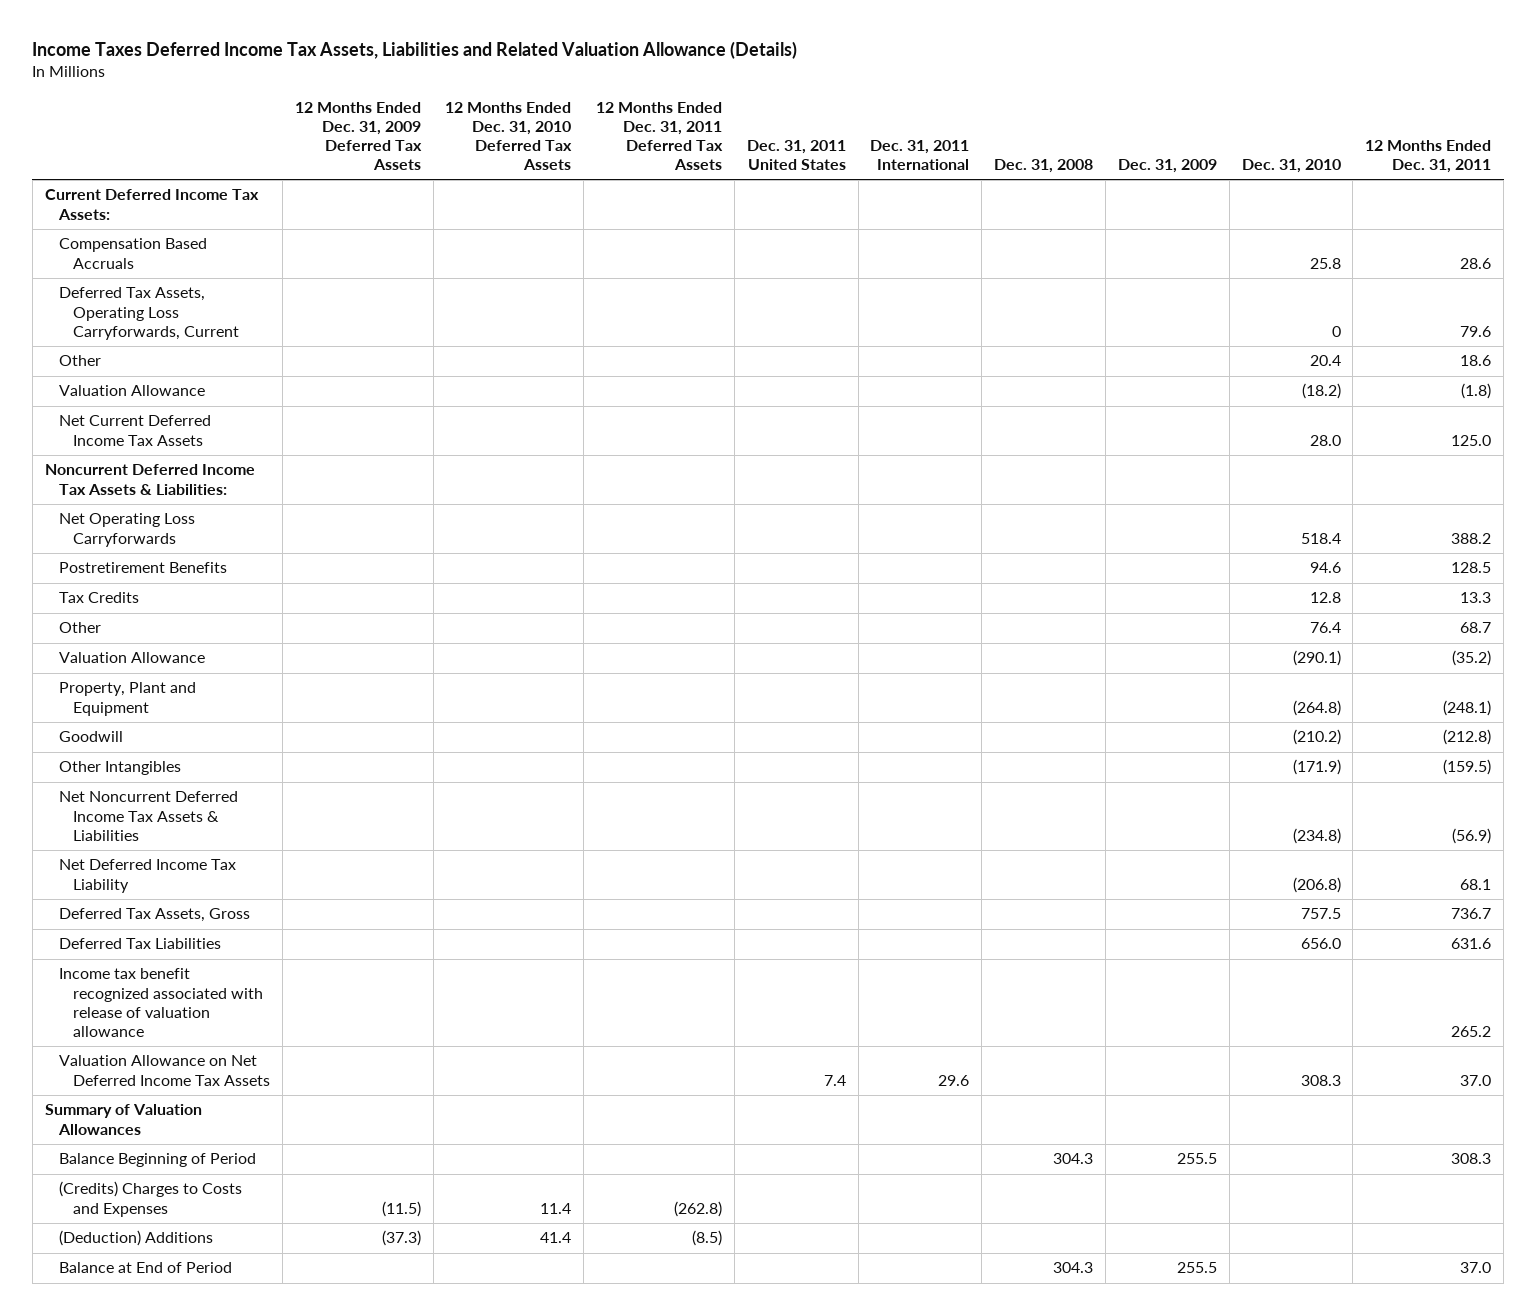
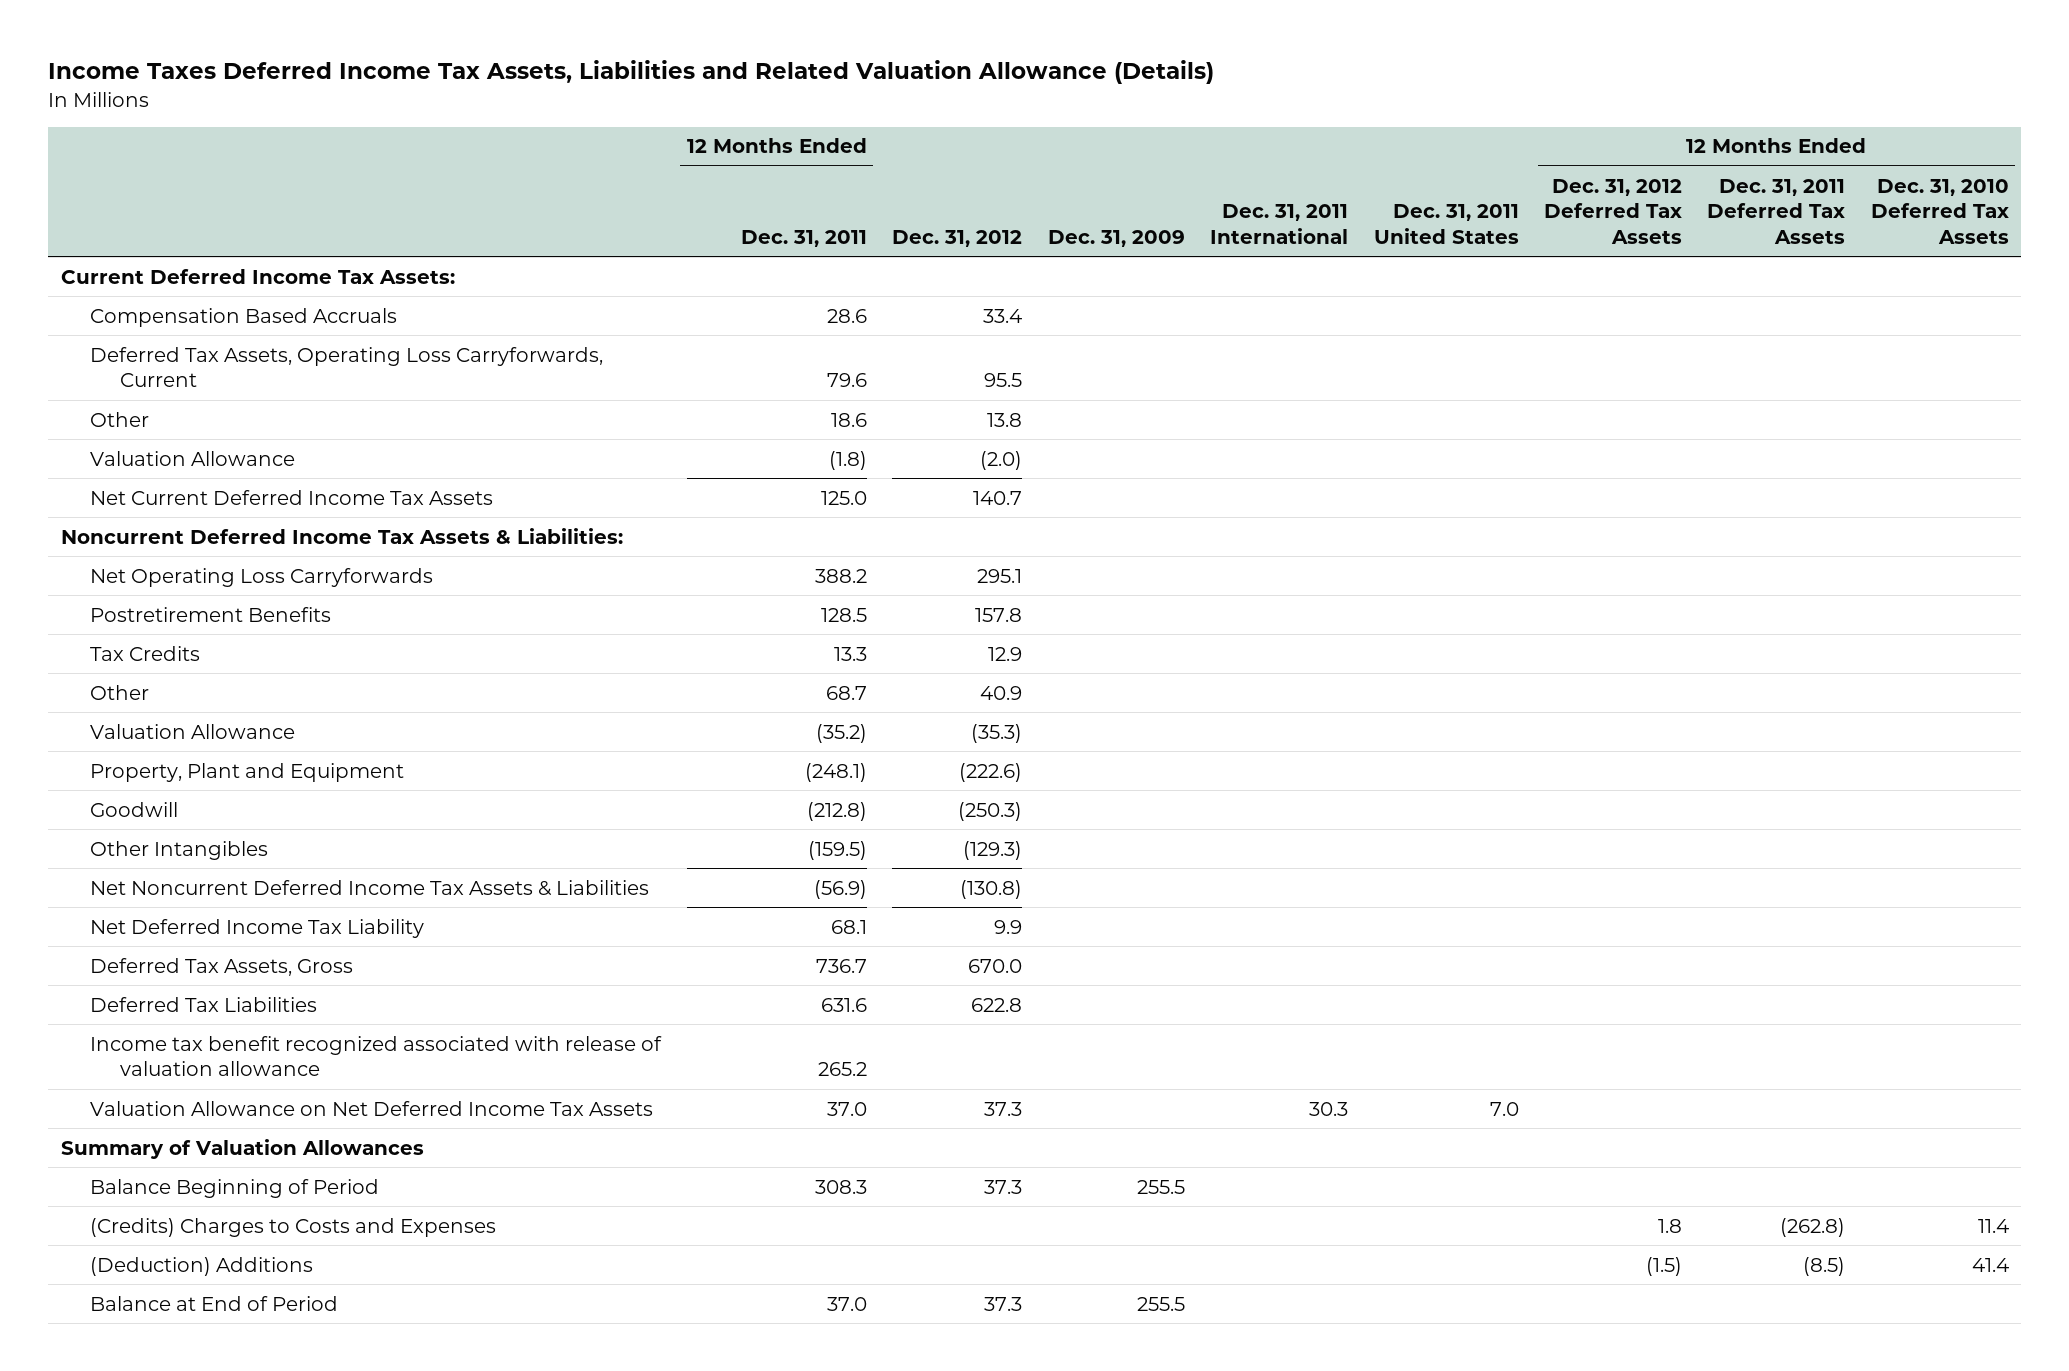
- | 12 Months Ended Dec. 31, 2009 Deferred Tax Assets | 12 Months Ended Dec. 31, 2010 Deferred Tax Assets | 12 Months Ended Dec. 31, 2011 Deferred Tax Assets | Dec. 31, 2011 United States | Dec. 31, 2011 International | Dec. 31, 2008 | Dec. 31, 2009 | Dec. 31, 2010 | 12 Months Ended Dec. 31, 2011
+ | 12 Months Ended Dec. 31, 2011 | Dec. 31, 2012 | Dec. 31, 2009 | Dec. 31, 2011 International | Dec. 31, 2011 United States | 12 Months Ended Dec. 31, 2012 Deferred Tax Assets | 12 Months Ended Dec. 31, 2011 Deferred Tax Assets | 12 Months Ended Dec. 31, 2010 Deferred Tax Assets
- Valuation Allowance on Net Deferred Income Tax Assets | | | | 7.4 | 29.6 | | | 308.3 | 37.0
+ Valuation Allowance on Net Deferred Income Tax Assets | 37.0 | 37.3 | | 30.3 | 7.0 | | |

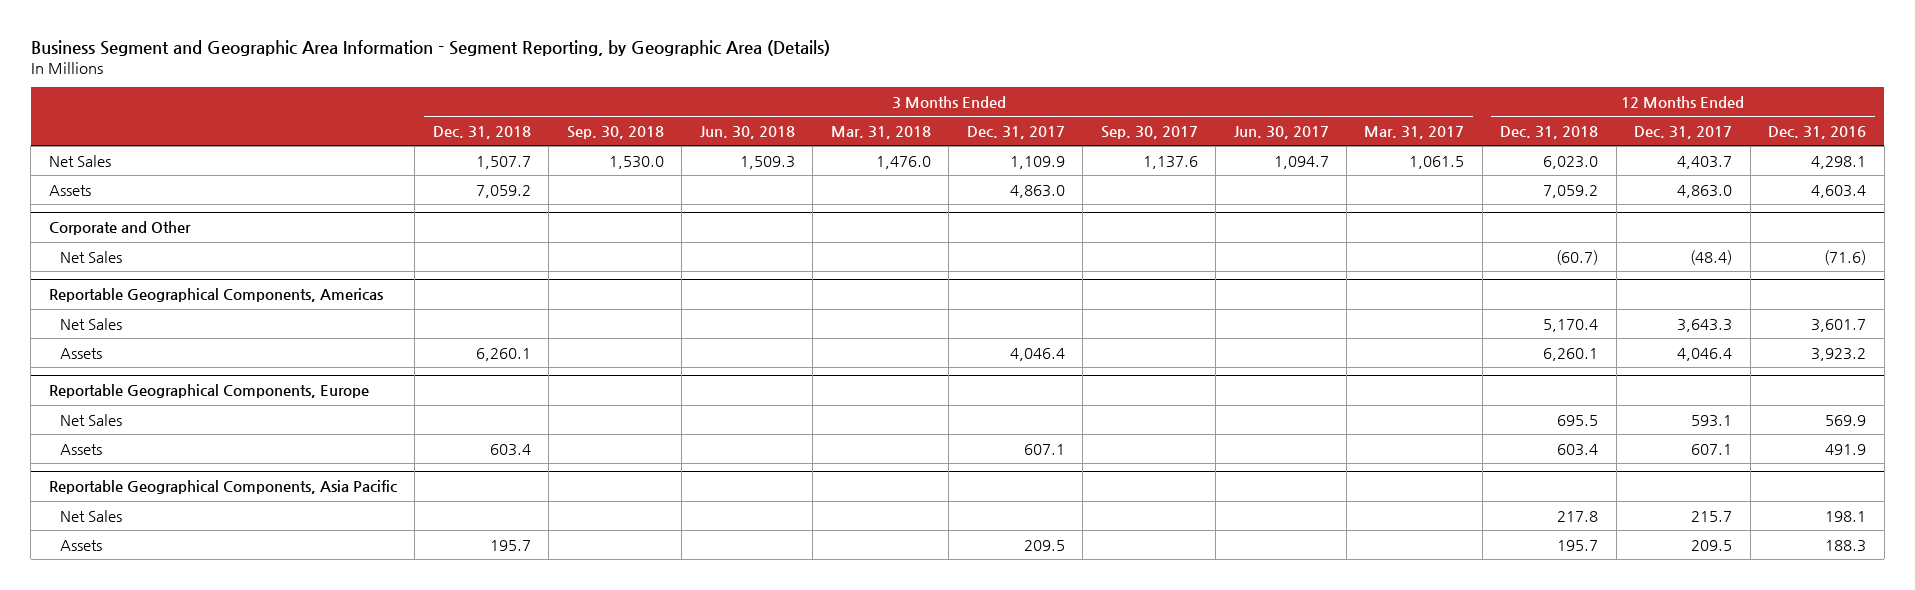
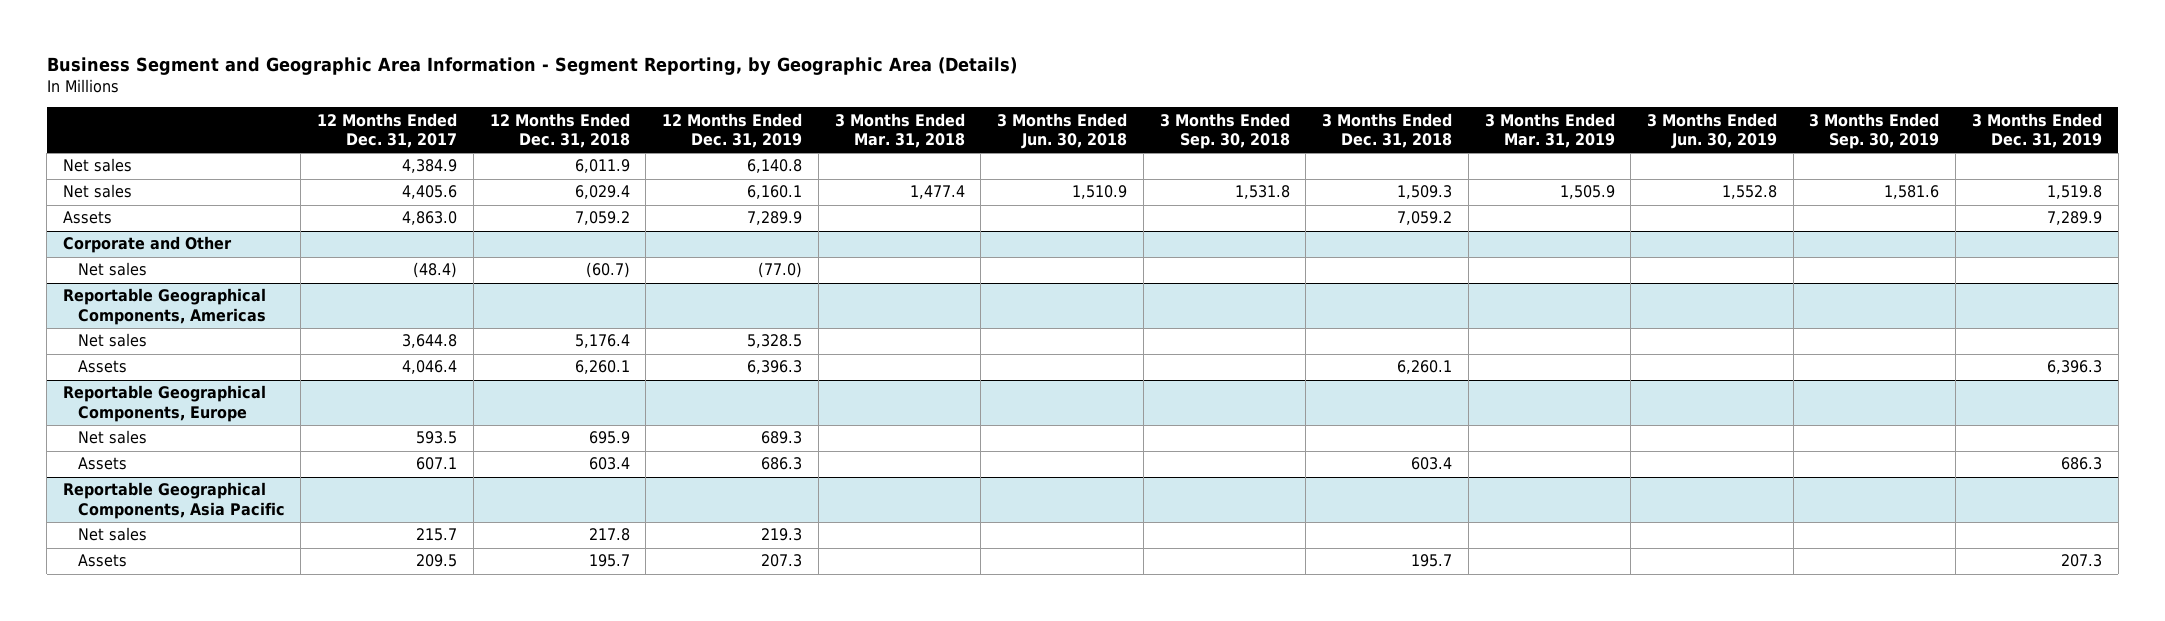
- | 3 Months Ended Dec. 31, 2018 | 3 Months Ended Sep. 30, 2018 | 3 Months Ended Jun. 30, 2018 | 3 Months Ended Mar. 31, 2018 | 3 Months Ended Dec. 31, 2017 | 3 Months Ended Sep. 30, 2017 | 3 Months Ended Jun. 30, 2017 | 3 Months Ended Mar. 31, 2017 | 12 Months Ended Dec. 31, 2018 | 12 Months Ended Dec. 31, 2017 | 12 Months Ended Dec. 31, 2016
+ | 12 Months Ended Dec. 31, 2017 | 12 Months Ended Dec. 31, 2018 | 12 Months Ended Dec. 31, 2019 | 3 Months Ended Mar. 31, 2018 | 3 Months Ended Jun. 30, 2018 | 3 Months Ended Sep. 30, 2018 | 3 Months Ended Dec. 31, 2018 | 3 Months Ended Mar. 31, 2019 | 3 Months Ended Jun. 30, 2019 | 3 Months Ended Sep. 30, 2019 | 3 Months Ended Dec. 31, 2019
- Net Sales | 1,507.7 | 1,530.0 | 1,509.3 | 1,476.0 | 1,109.9 | 1,137.6 | 1,094.7 | 1,061.5 | 6,023.0 | 4,403.7 | 4,298.1
+ Net sales | 4,384.9 | 6,011.9 | 6,140.8 | | | | | | | |
+ Net sales | 4,405.6 | 6,029.4 | 6,160.1 | 1,477.4 | 1,510.9 | 1,531.8 | 1,509.3 | 1,505.9 | 1,552.8 | 1,581.6 | 1,519.8
@ Corporate and Other
- Net Sales | | | | | | | | | (60.7) | (48.4) | (71.6)
+ Net sales | (48.4) | (60.7) | (77.0) | | | | | | | |
@ Reportable Geographical Components, Americas
- Net Sales | | | | | | | | | 5,170.4 | 3,643.3 | 3,601.7
+ Net sales | 3,644.8 | 5,176.4 | 5,328.5 | | | | | | | |
@ Reportable Geographical Components, Europe
- Net Sales | | | | | | | | | 695.5 | 593.1 | 569.9
+ Net sales | 593.5 | 695.9 | 689.3 | | | | | | | |
@ Reportable Geographical Components, Asia Pacific
- Net Sales | | | | | | | | | 217.8 | 215.7 | 198.1
+ Net sales | 215.7 | 217.8 | 219.3 | | | | | | | |

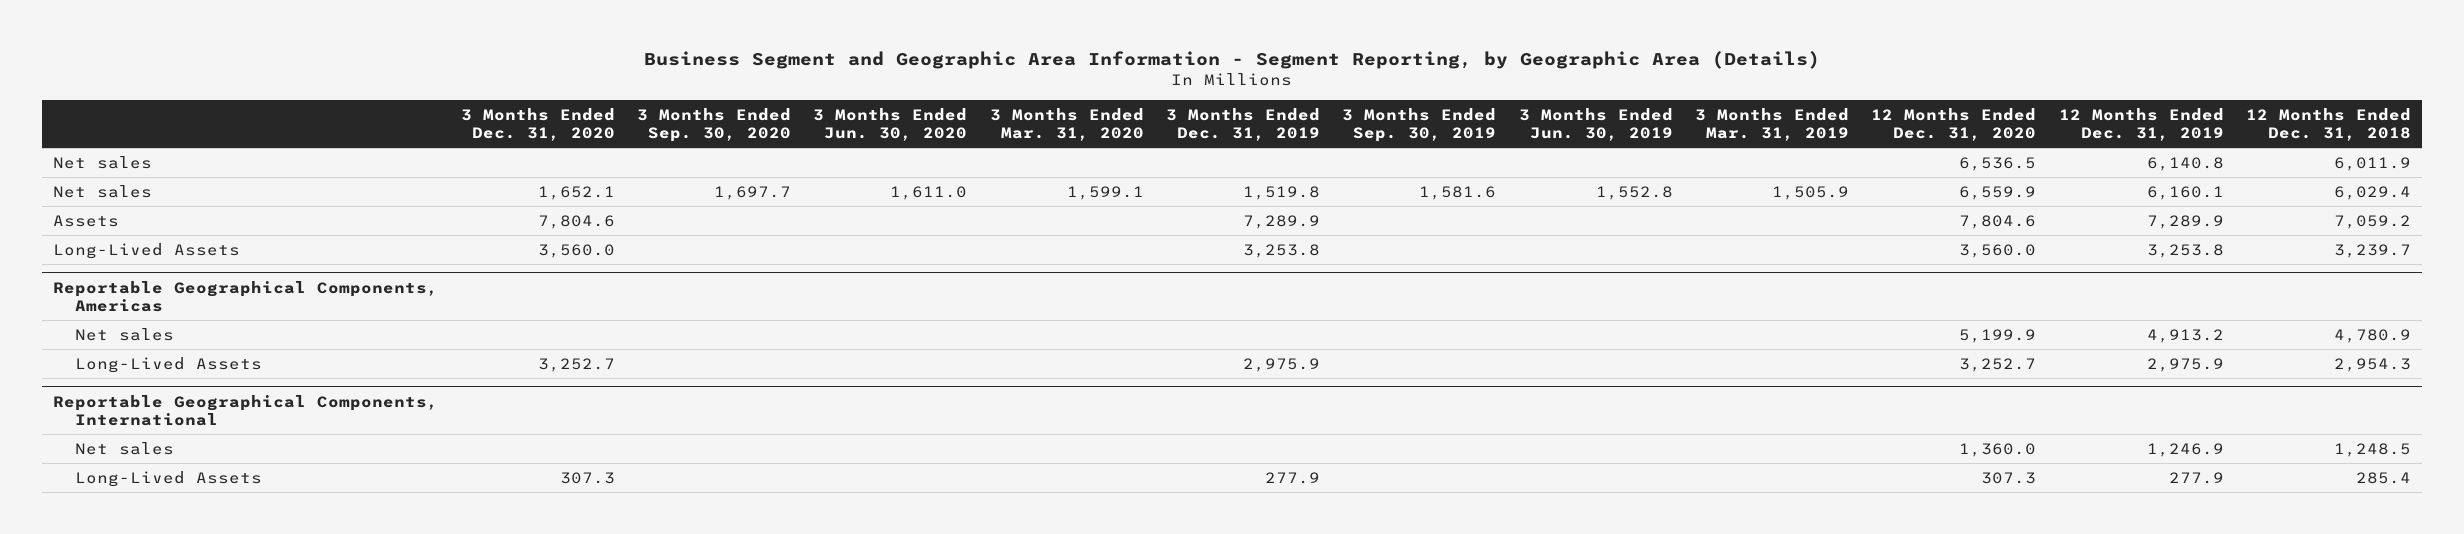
- | 12 Months Ended Dec. 31, 2017 | 12 Months Ended Dec. 31, 2018 | 12 Months Ended Dec. 31, 2019 | 3 Months Ended Mar. 31, 2018 | 3 Months Ended Jun. 30, 2018 | 3 Months Ended Sep. 30, 2018 | 3 Months Ended Dec. 31, 2018 | 3 Months Ended Mar. 31, 2019 | 3 Months Ended Jun. 30, 2019 | 3 Months Ended Sep. 30, 2019 | 3 Months Ended Dec. 31, 2019
+ | 3 Months Ended Dec. 31, 2020 | 3 Months Ended Sep. 30, 2020 | 3 Months Ended Jun. 30, 2020 | 3 Months Ended Mar. 31, 2020 | 3 Months Ended Dec. 31, 2019 | 3 Months Ended Sep. 30, 2019 | 3 Months Ended Jun. 30, 2019 | 3 Months Ended Mar. 31, 2019 | 12 Months Ended Dec. 31, 2020 | 12 Months Ended Dec. 31, 2019 | 12 Months Ended Dec. 31, 2018
- Corporate and Other
- Net sales | (48.4) | (60.7) | (77.0) | | | | | | | |
+ Long-Lived Assets | 3,560.0 | | | | 3,253.8 | | | | 3,560.0 | 3,253.8 | 3,239.7
@ Reportable Geographical Components, Americas
- Net sales | 3,644.8 | 5,176.4 | 5,328.5 | | | | | | | |
- Assets | 4,046.4 | 6,260.1 | 6,396.3 | | | | 6,260.1 | | | | 6,396.3
- Reportable Geographical Components, Europe
- Net sales | 593.5 | 695.9 | 689.3 | | | | | | | |
- Assets | 607.1 | 603.4 | 686.3 | | | | 603.4 | | | | 686.3
- Reportable Geographical Components, Asia Pacific
- Net sales | 215.7 | 217.8 | 219.3 | | | | | | | |
- Assets | 209.5 | 195.7 | 207.3 | | | | 195.7 | | | | 207.3
@ Reportable Geographical Components, Americas
+ Net sales | | | | | | | | | 5,199.9 | 4,913.2 | 4,780.9
+ Long-Lived Assets | 3,252.7 | | | | 2,975.9 | | | | 3,252.7 | 2,975.9 | 2,954.3
+ Reportable Geographical Components, International
+ Net sales | | | | | | | | | 1,360.0 | 1,246.9 | 1,248.5
+ Long-Lived Assets | 307.3 | | | | 277.9 | | | | 307.3 | 277.9 | 285.4

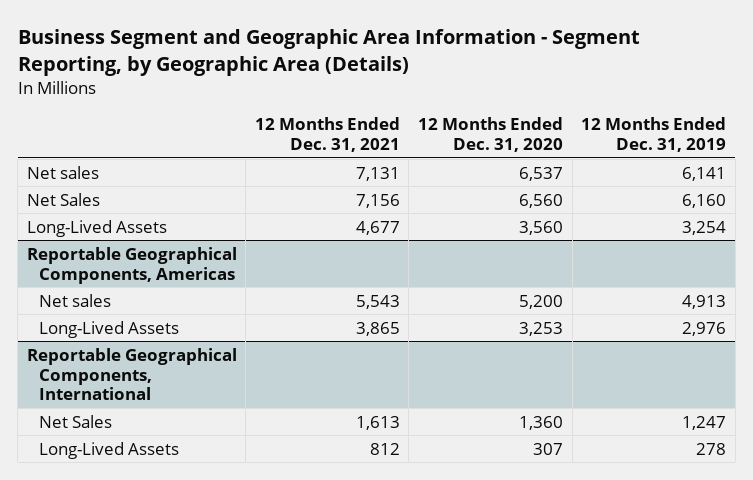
- | 3 Months Ended Dec. 31, 2020 | 3 Months Ended Sep. 30, 2020 | 3 Months Ended Jun. 30, 2020 | 3 Months Ended Mar. 31, 2020 | 3 Months Ended Dec. 31, 2019 | 3 Months Ended Sep. 30, 2019 | 3 Months Ended Jun. 30, 2019 | 3 Months Ended Mar. 31, 2019 | 12 Months Ended Dec. 31, 2020 | 12 Months Ended Dec. 31, 2019 | 12 Months Ended Dec. 31, 2018
+ | 12 Months Ended Dec. 31, 2021 | 12 Months Ended Dec. 31, 2020 | 12 Months Ended Dec. 31, 2019
- Net sales | | | | | | | | | 6,536.5 | 6,140.8 | 6,011.9
- Net sales | 1,652.1 | 1,697.7 | 1,611.0 | 1,599.1 | 1,519.8 | 1,581.6 | 1,552.8 | 1,505.9 | 6,559.9 | 6,160.1 | 6,029.4
- Assets | 7,804.6 | | | | 7,289.9 | | | | 7,804.6 | 7,289.9 | 7,059.2
- Long-Lived Assets | 3,560.0 | | | | 3,253.8 | | | | 3,560.0 | 3,253.8 | 3,239.7
+ Net sales | 7,131 | 6,537 | 6,141
+ Net Sales | 7,156 | 6,560 | 6,160
+ Long-Lived Assets | 4,677 | 3,560 | 3,254
@ Reportable Geographical Components, Americas
- Net sales | | | | | | | | | 5,199.9 | 4,913.2 | 4,780.9
- Long-Lived Assets | 3,252.7 | | | | 2,975.9 | | | | 3,252.7 | 2,975.9 | 2,954.3
+ Net sales | 5,543 | 5,200 | 4,913
+ Long-Lived Assets | 3,865 | 3,253 | 2,976
@ Reportable Geographical Components, International
- Net sales | | | | | | | | | 1,360.0 | 1,246.9 | 1,248.5
- Long-Lived Assets | 307.3 | | | | 277.9 | | | | 307.3 | 277.9 | 285.4
+ Net Sales | 1,613 | 1,360 | 1,247
+ Long-Lived Assets | 812 | 307 | 278

